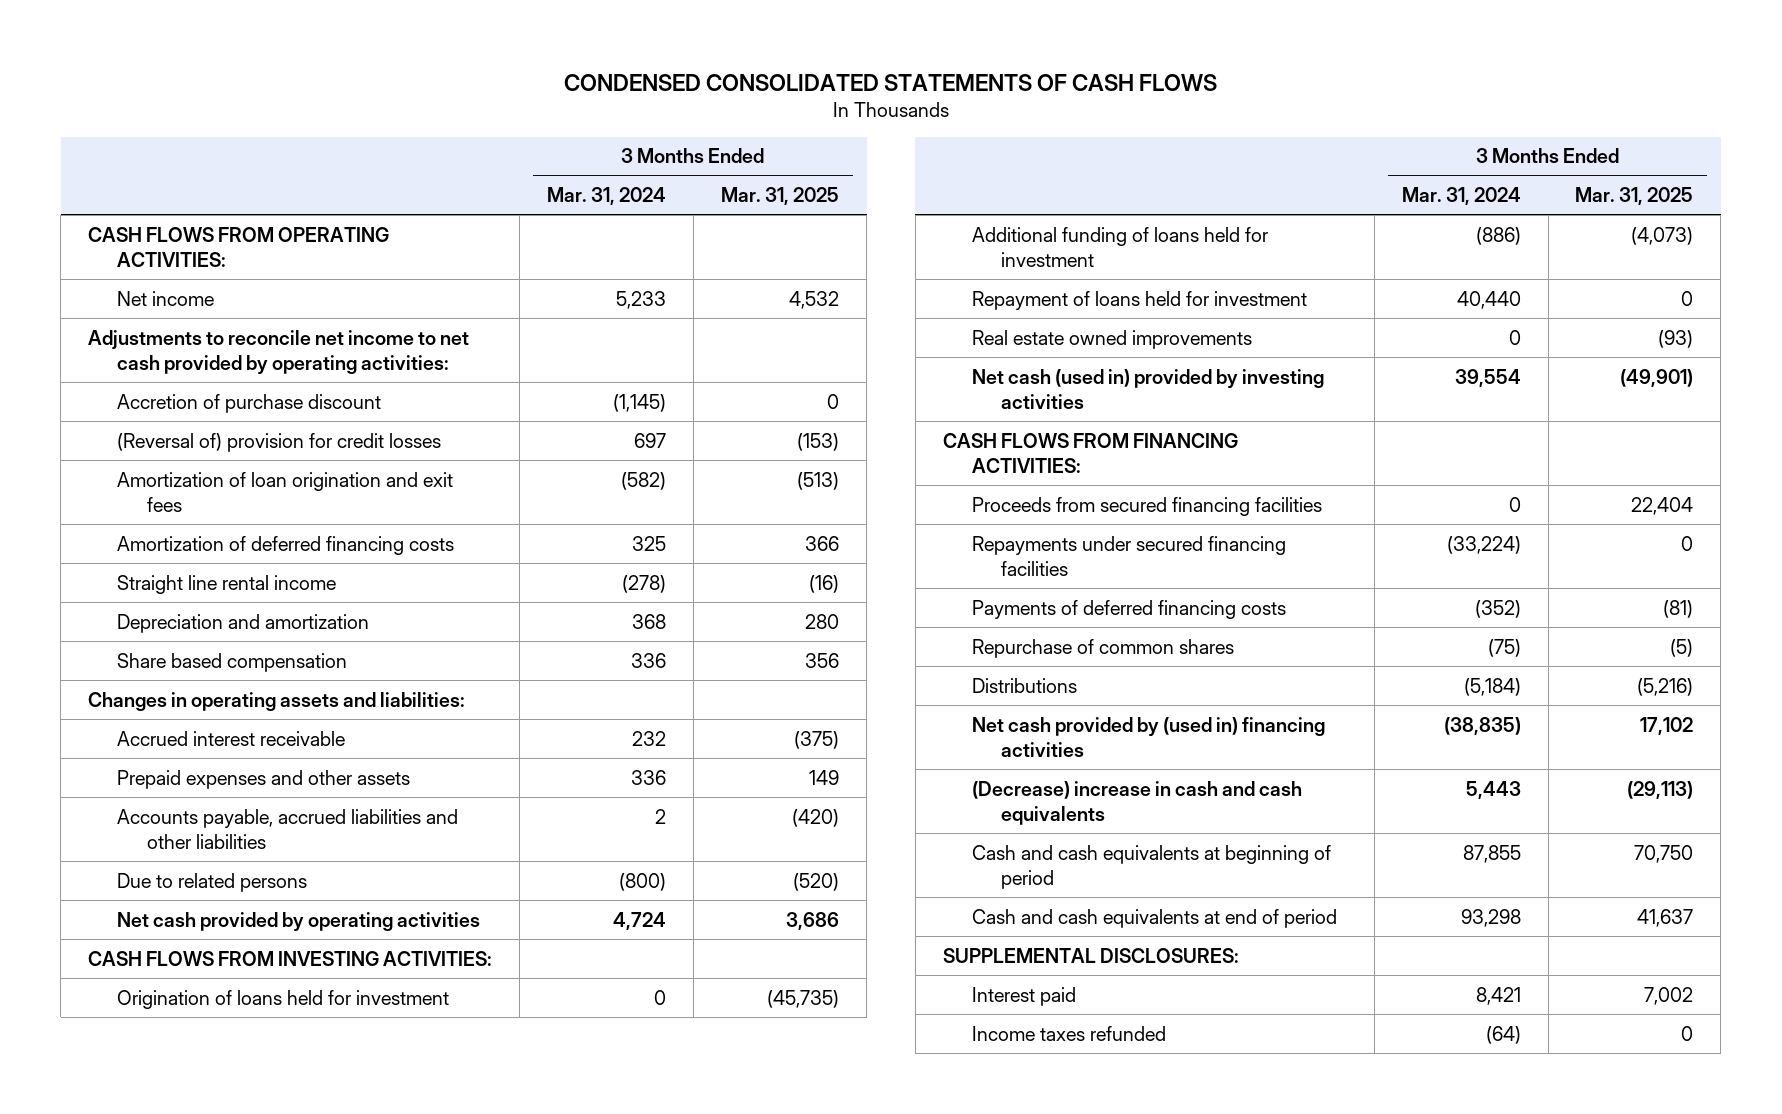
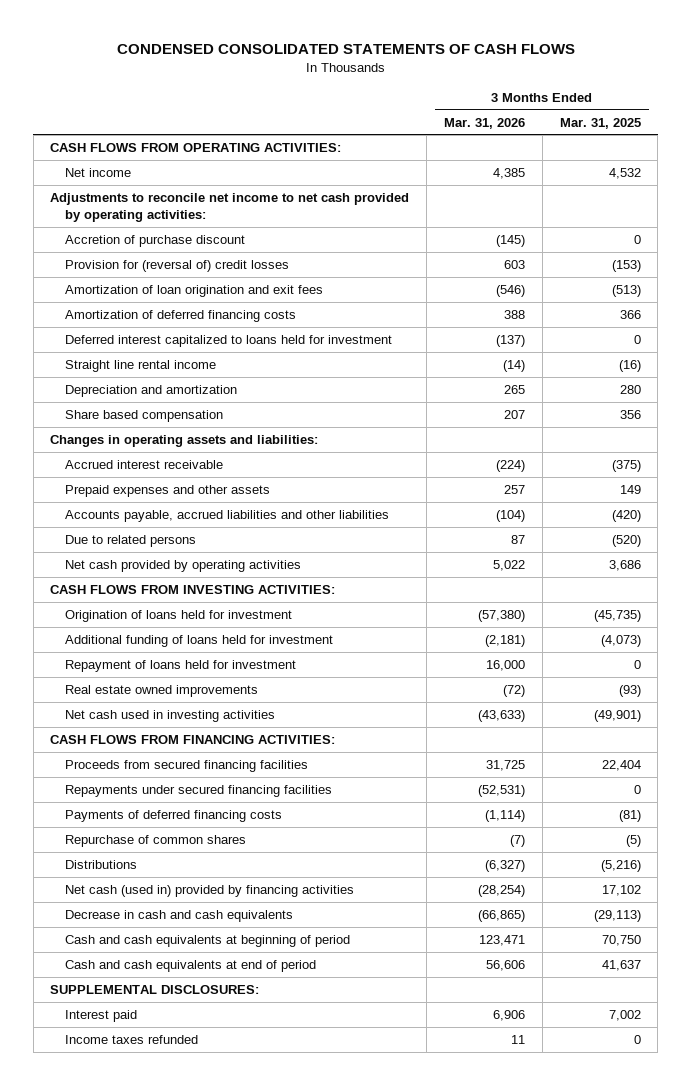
- | 3 Months Ended Mar. 31, 2024 | 3 Months Ended Mar. 31, 2025
+ | 3 Months Ended Mar. 31, 2026 | 3 Months Ended Mar. 31, 2025
- (Reversal of) provision for credit losses | 697 | (153)
+ Provision for (reversal of) credit losses | 603 | (153)
+ Deferred interest capitalized to loans held for investment | (137) | 0
- Net cash (used in) provided by investing activities | 39,554 | (49,901)
+ Net cash used in investing activities | (43,633) | (49,901)
- Net cash provided by (used in) financing activities | (38,835) | 17,102
- (Decrease) increase in cash and cash equivalents | 5,443 | (29,113)
+ Net cash (used in) provided by financing activities | (28,254) | 17,102
+ Decrease in cash and cash equivalents | (66,865) | (29,113)

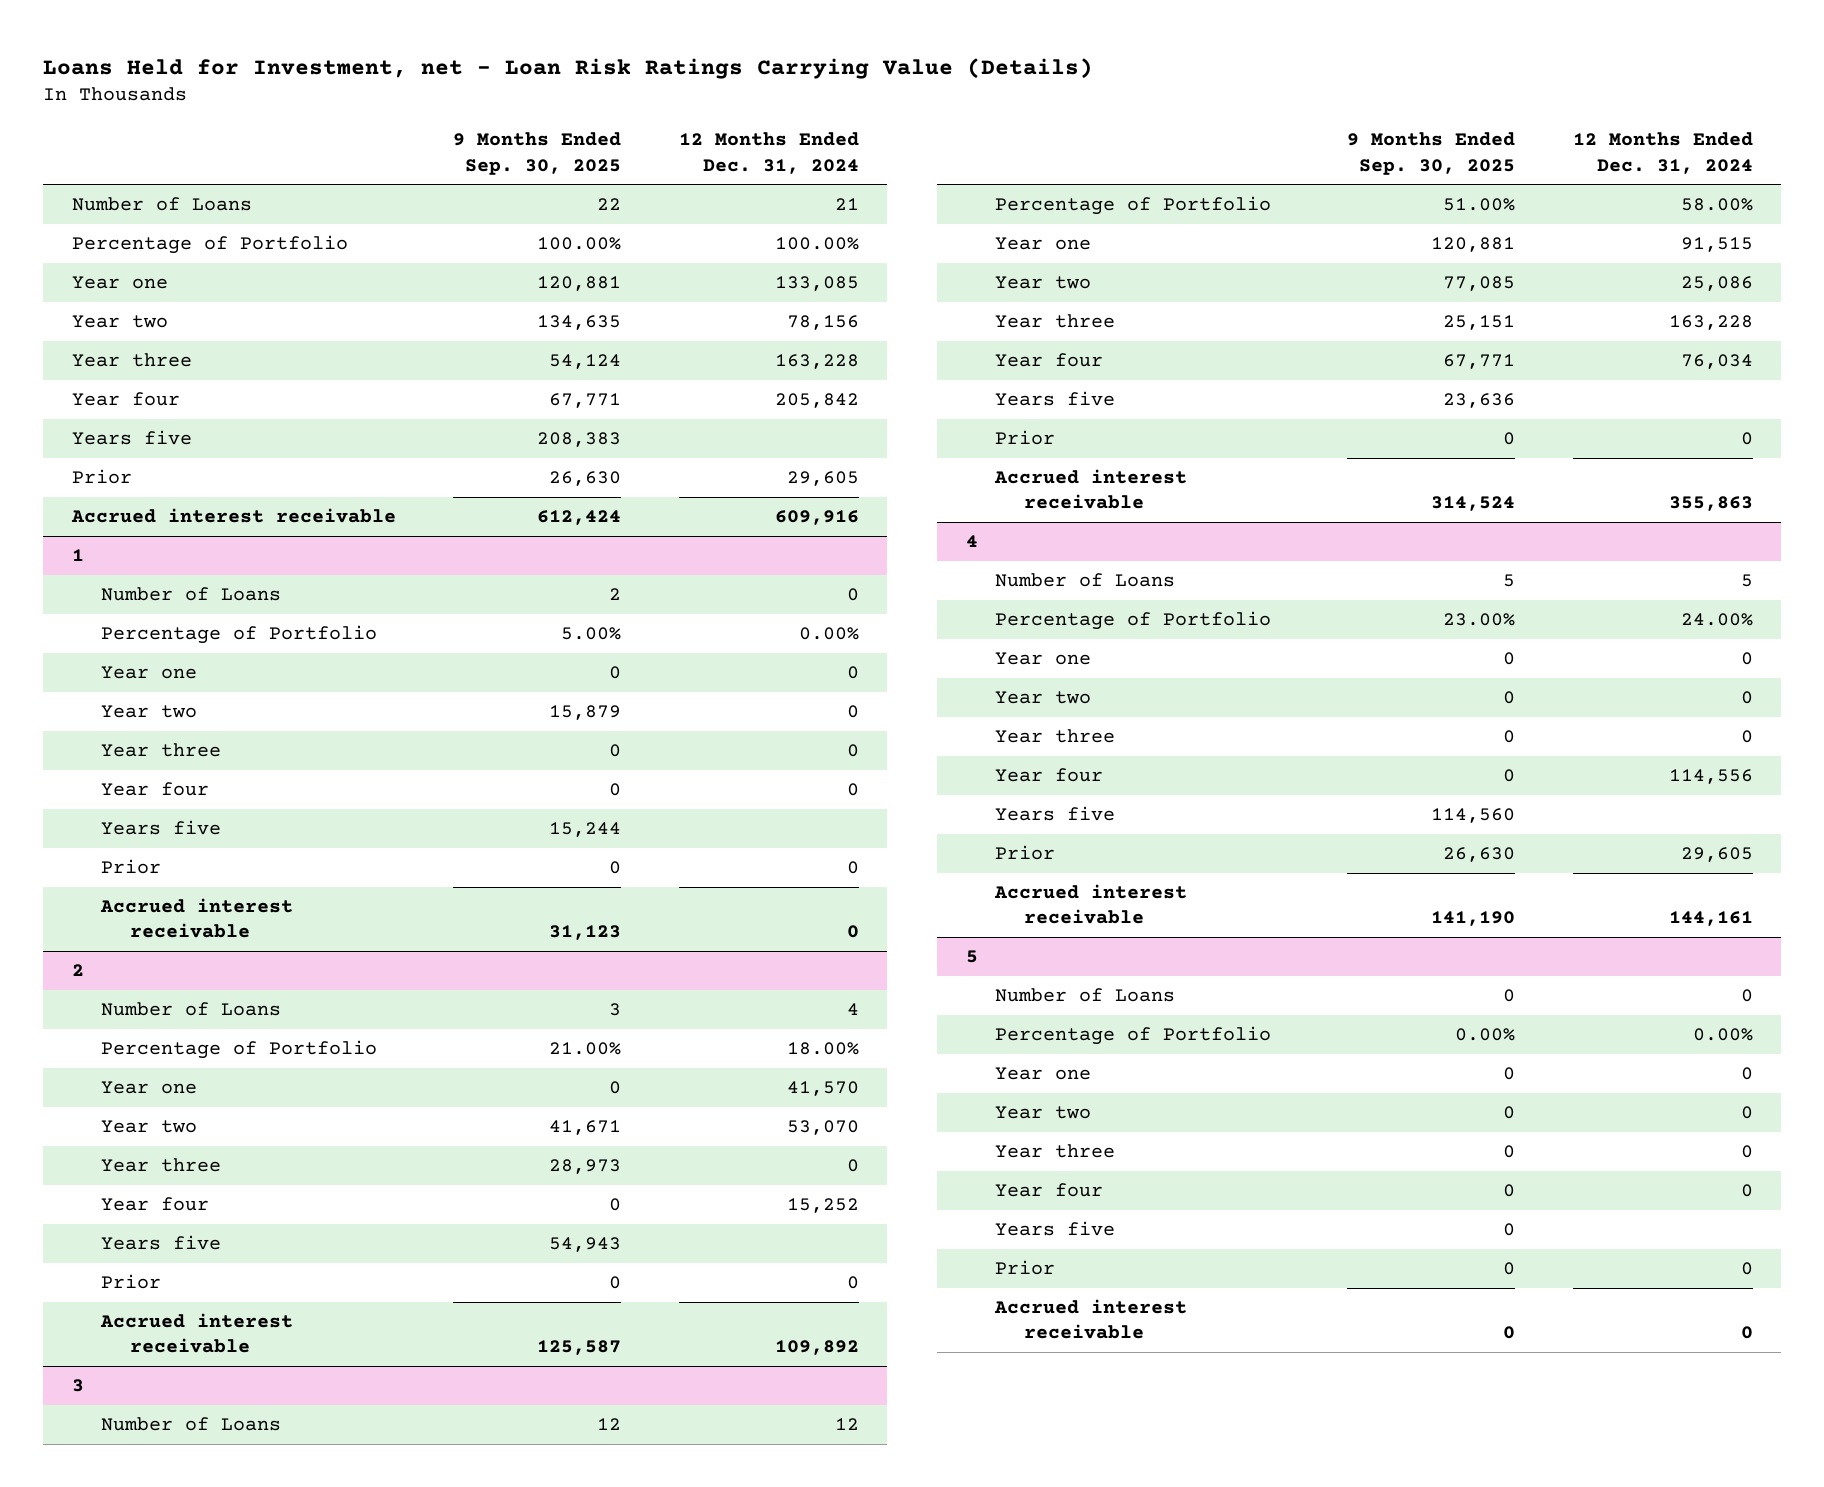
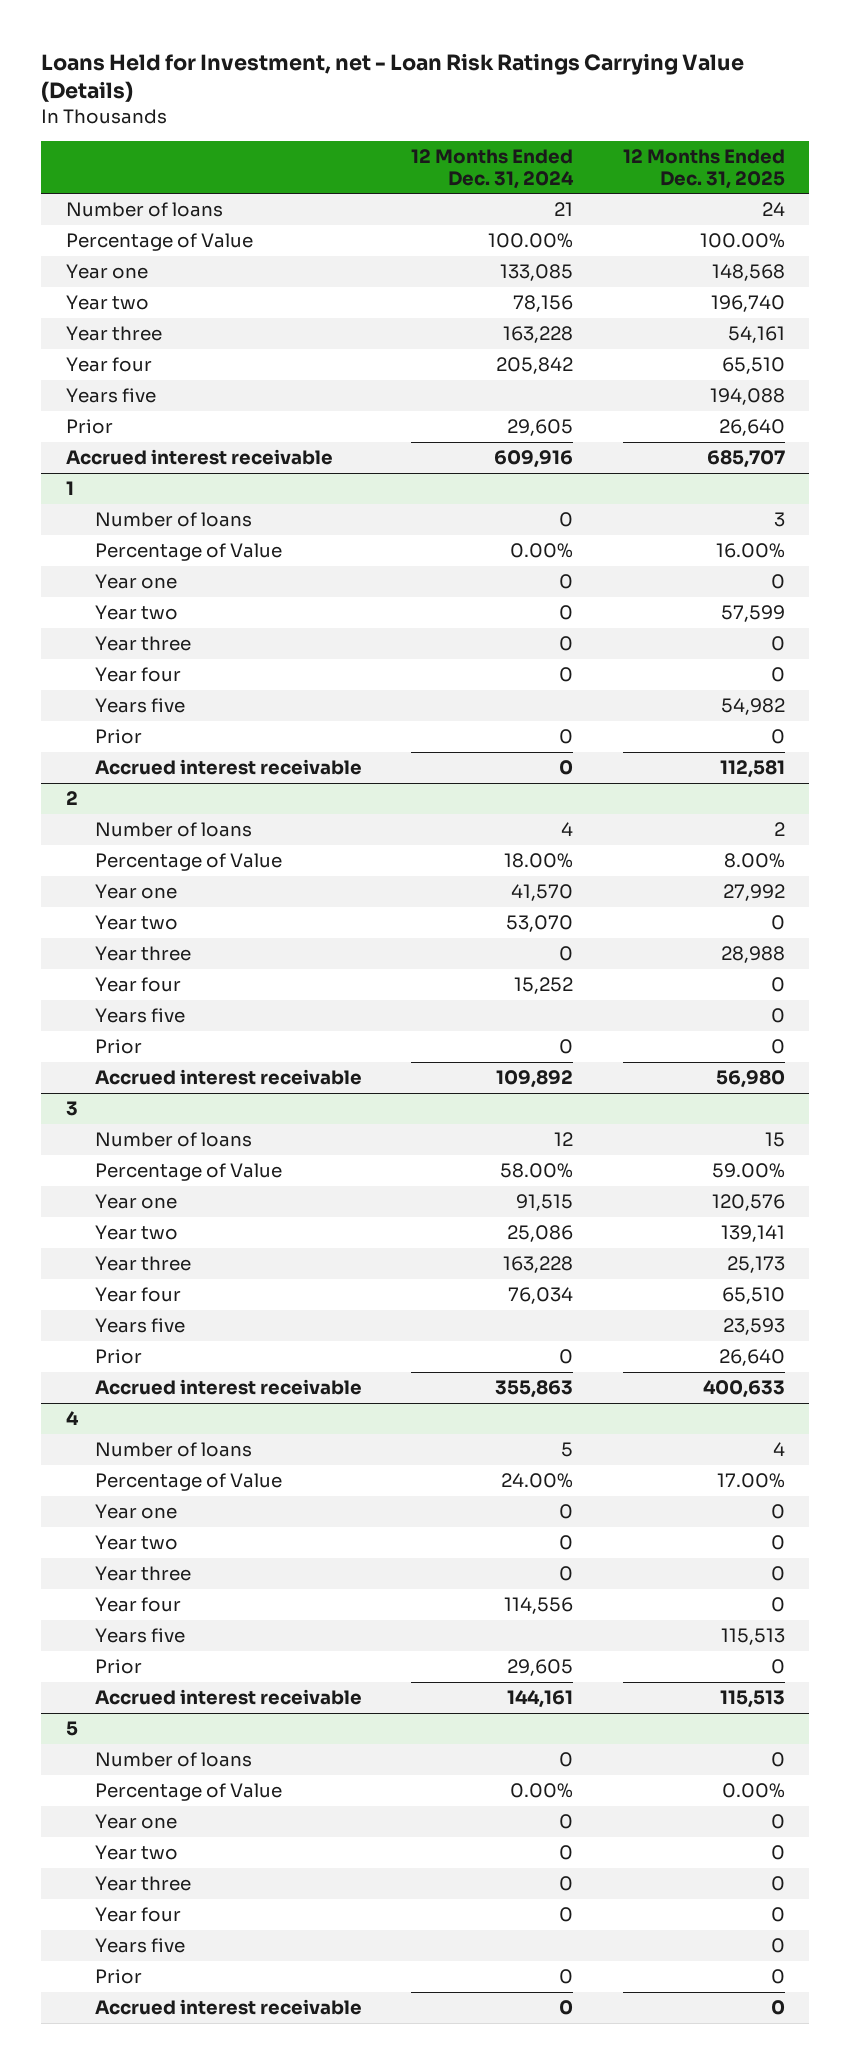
- | 9 Months Ended Sep. 30, 2025 | 12 Months Ended Dec. 31, 2024
+ | 12 Months Ended Dec. 31, 2024 | 12 Months Ended Dec. 31, 2025
- Number of Loans | 22 | 21
- Percentage of Portfolio | 100.00% | 100.00%
+ Number of loans | 21 | 24
+ Percentage of Value | 100.00% | 100.00%
@ 1
- Number of Loans | 2 | 0
- Percentage of Portfolio | 5.00% | 0.00%
+ Number of loans | 0 | 3
+ Percentage of Value | 0.00% | 16.00%
@ 2
- Number of Loans | 3 | 4
- Percentage of Portfolio | 21.00% | 18.00%
+ Number of loans | 4 | 2
+ Percentage of Value | 18.00% | 8.00%
@ 3
- Number of Loans | 12 | 12
- Percentage of Portfolio | 51.00% | 58.00%
+ Number of loans | 12 | 15
+ Percentage of Value | 58.00% | 59.00%
@ 4
- Number of Loans | 5 | 5
- Percentage of Portfolio | 23.00% | 24.00%
+ Number of loans | 5 | 4
+ Percentage of Value | 24.00% | 17.00%
@ 5
- Number of Loans | 0 | 0
- Percentage of Portfolio | 0.00% | 0.00%
+ Number of loans | 0 | 0
+ Percentage of Value | 0.00% | 0.00%

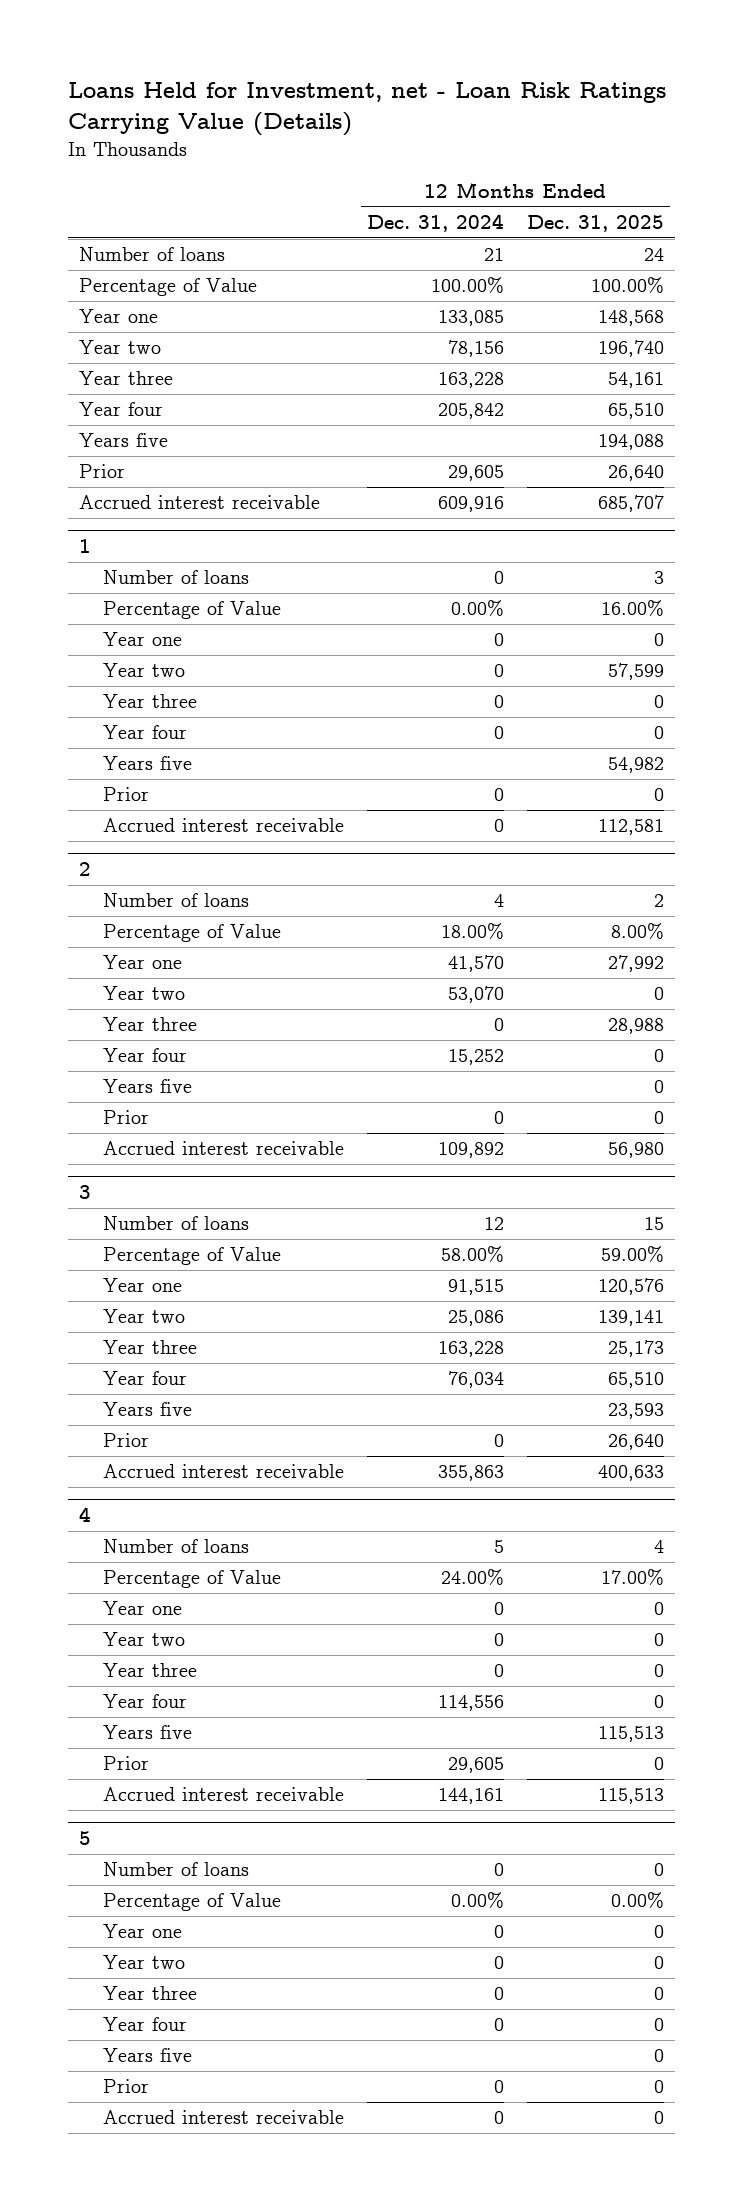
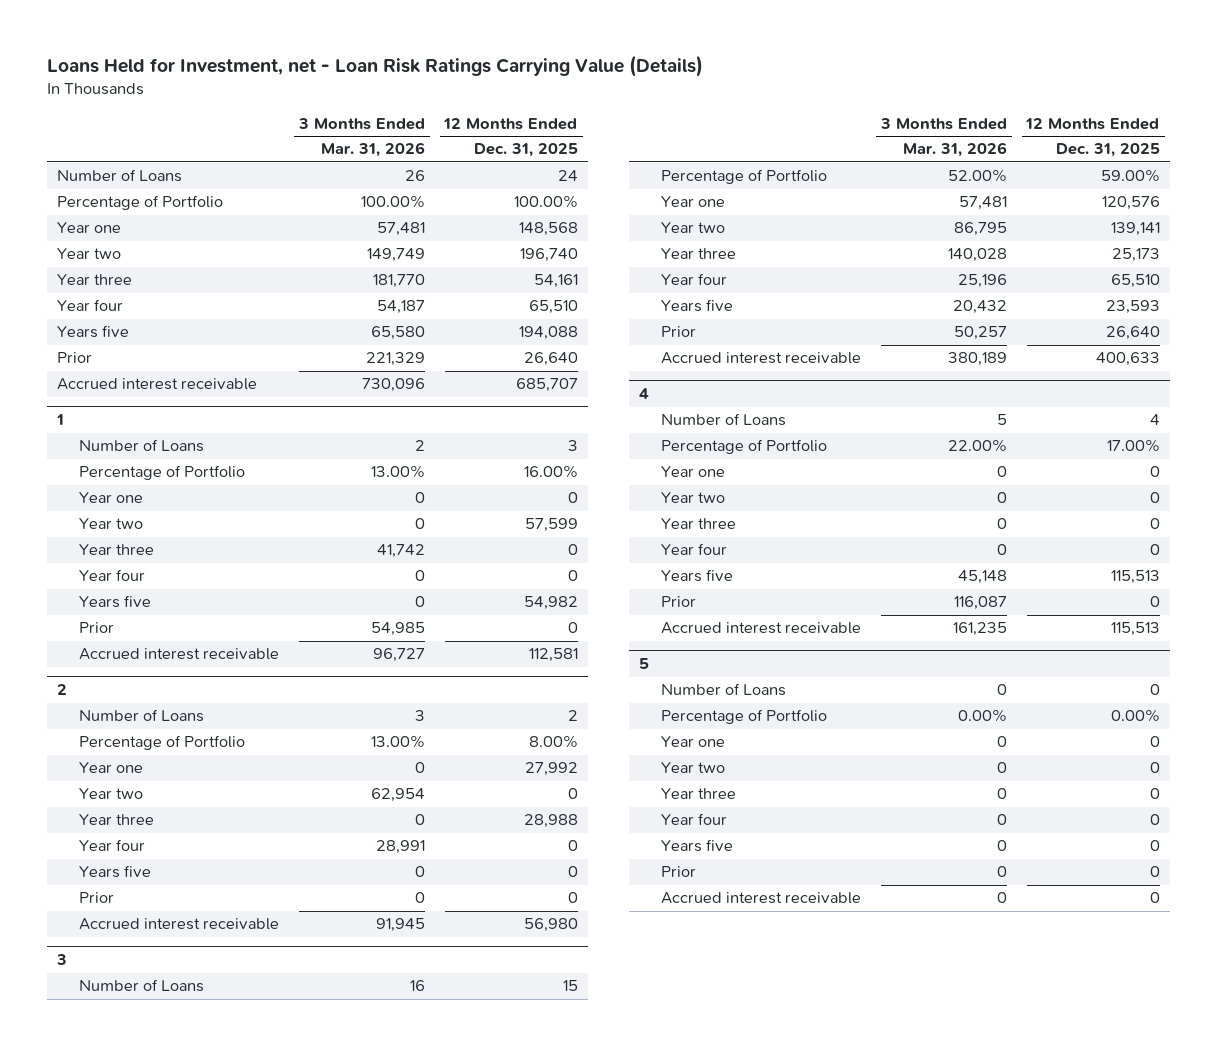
- | 12 Months Ended Dec. 31, 2024 | 12 Months Ended Dec. 31, 2025
+ | 3 Months Ended Mar. 31, 2026 | 12 Months Ended Dec. 31, 2025
- Number of loans | 21 | 24
- Percentage of Value | 100.00% | 100.00%
+ Number of Loans | 26 | 24
+ Percentage of Portfolio | 100.00% | 100.00%
@ 1
- Number of loans | 0 | 3
- Percentage of Value | 0.00% | 16.00%
+ Number of Loans | 2 | 3
+ Percentage of Portfolio | 13.00% | 16.00%
@ 2
- Number of loans | 4 | 2
- Percentage of Value | 18.00% | 8.00%
+ Number of Loans | 3 | 2
+ Percentage of Portfolio | 13.00% | 8.00%
@ 3
- Number of loans | 12 | 15
- Percentage of Value | 58.00% | 59.00%
+ Number of Loans | 16 | 15
+ Percentage of Portfolio | 52.00% | 59.00%
@ 4
- Number of loans | 5 | 4
- Percentage of Value | 24.00% | 17.00%
+ Number of Loans | 5 | 4
+ Percentage of Portfolio | 22.00% | 17.00%
@ 5
- Number of loans | 0 | 0
- Percentage of Value | 0.00% | 0.00%
+ Number of Loans | 0 | 0
+ Percentage of Portfolio | 0.00% | 0.00%

